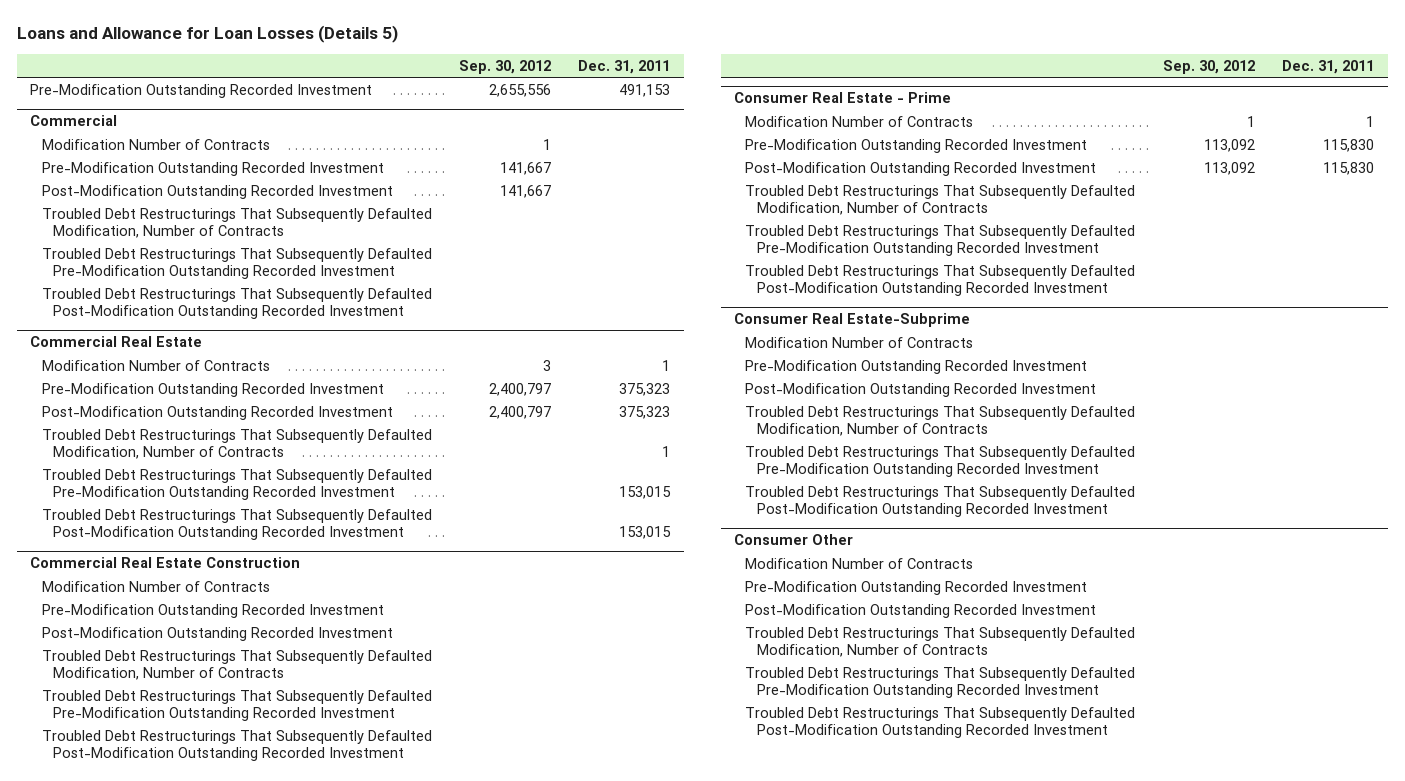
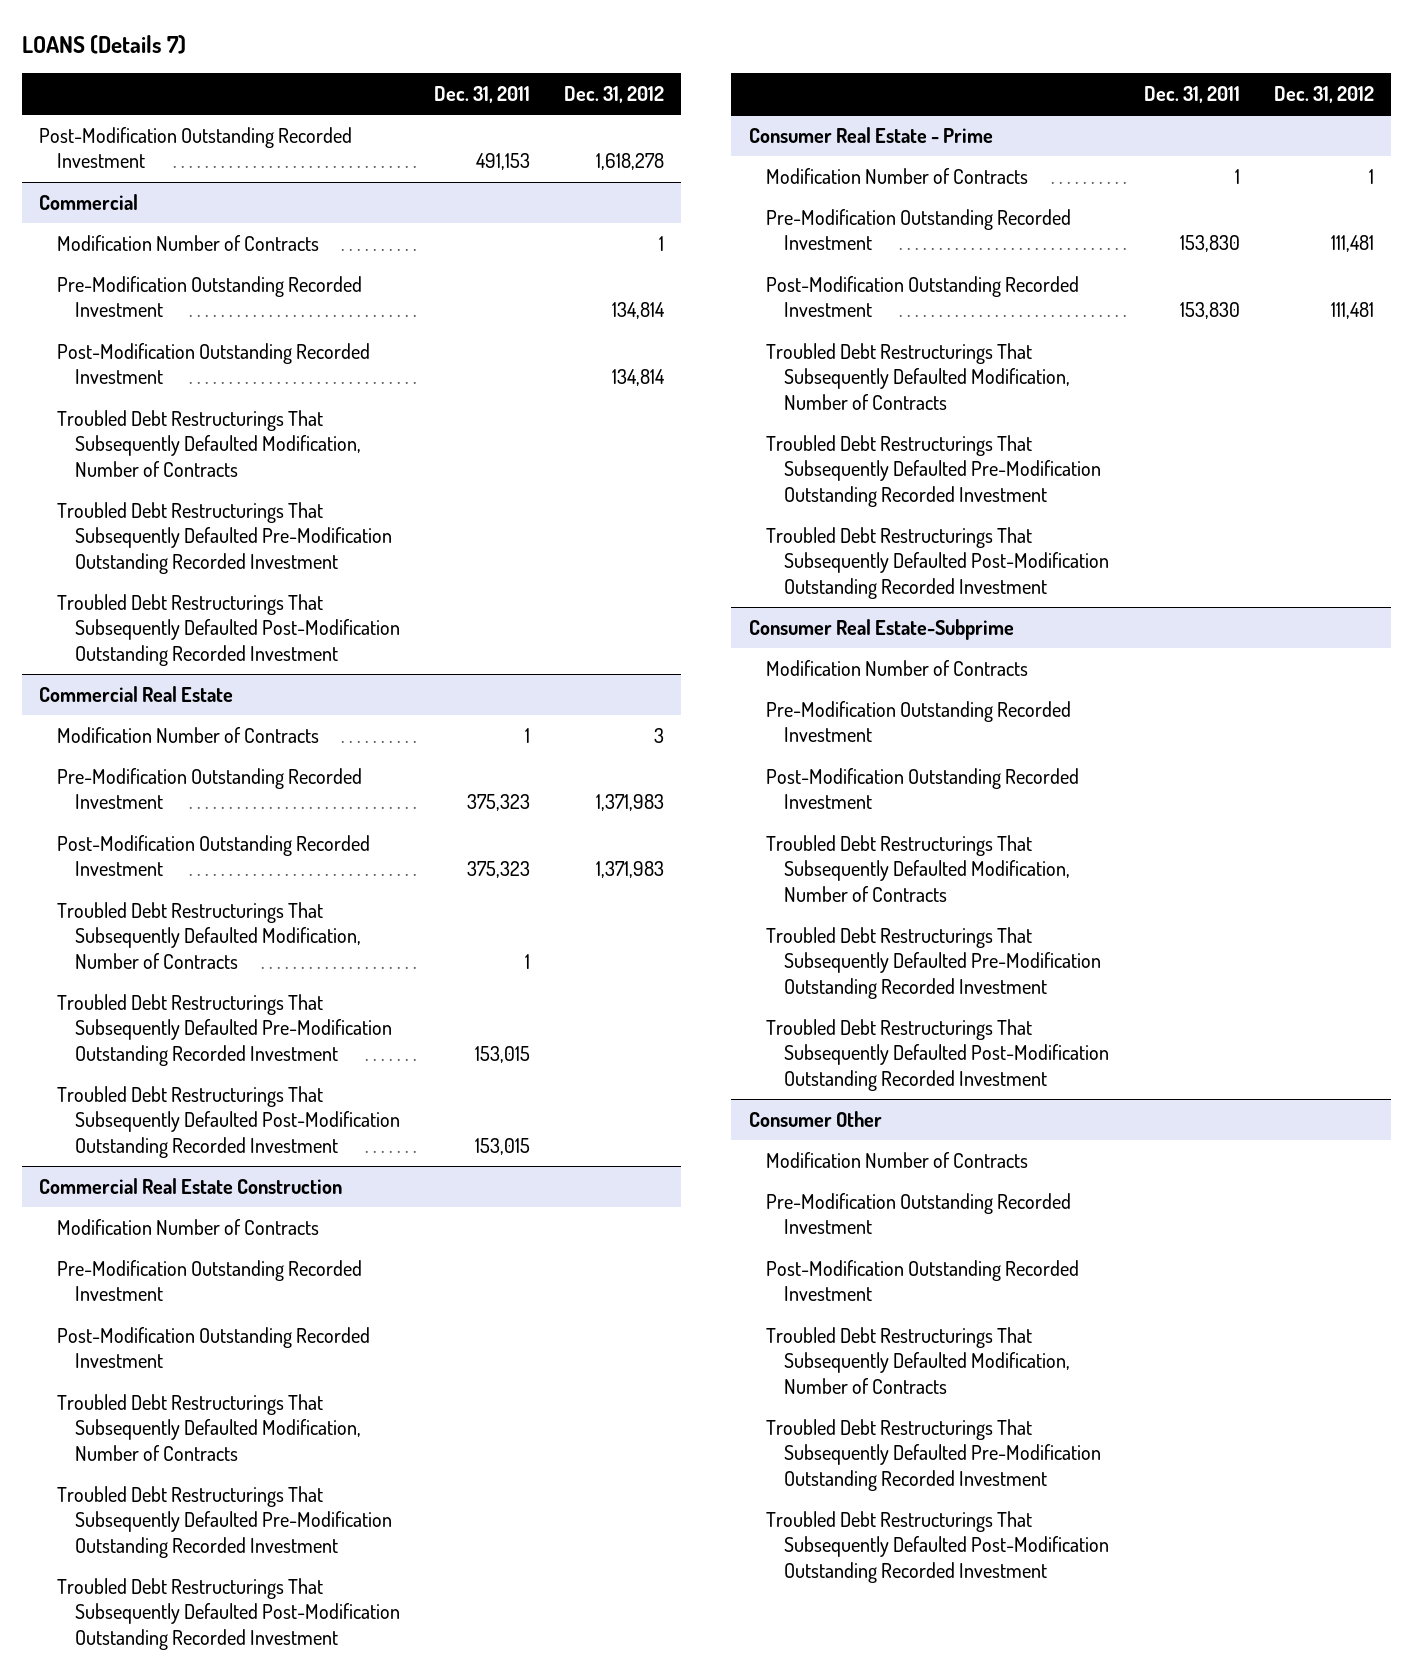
- Loans and Allowance for Loan Losses (Details 5)
+ LOANS (Details 7)
- | Sep. 30, 2012 | Dec. 31, 2011
+ | Dec. 31, 2011 | Dec. 31, 2012
- Pre-Modification Outstanding Recorded Investment | 2,655,556 | 491,153
+ Post-Modification Outstanding Recorded Investment | 491,153 | 1,618,278
@ Consumer Real Estate - Prime
- Pre-Modification Outstanding Recorded Investment | 113,092 | 115,830
- Post-Modification Outstanding Recorded Investment | 113,092 | 115,830
+ Pre-Modification Outstanding Recorded Investment | 153,830 | 111,481
+ Post-Modification Outstanding Recorded Investment | 153,830 | 111,481

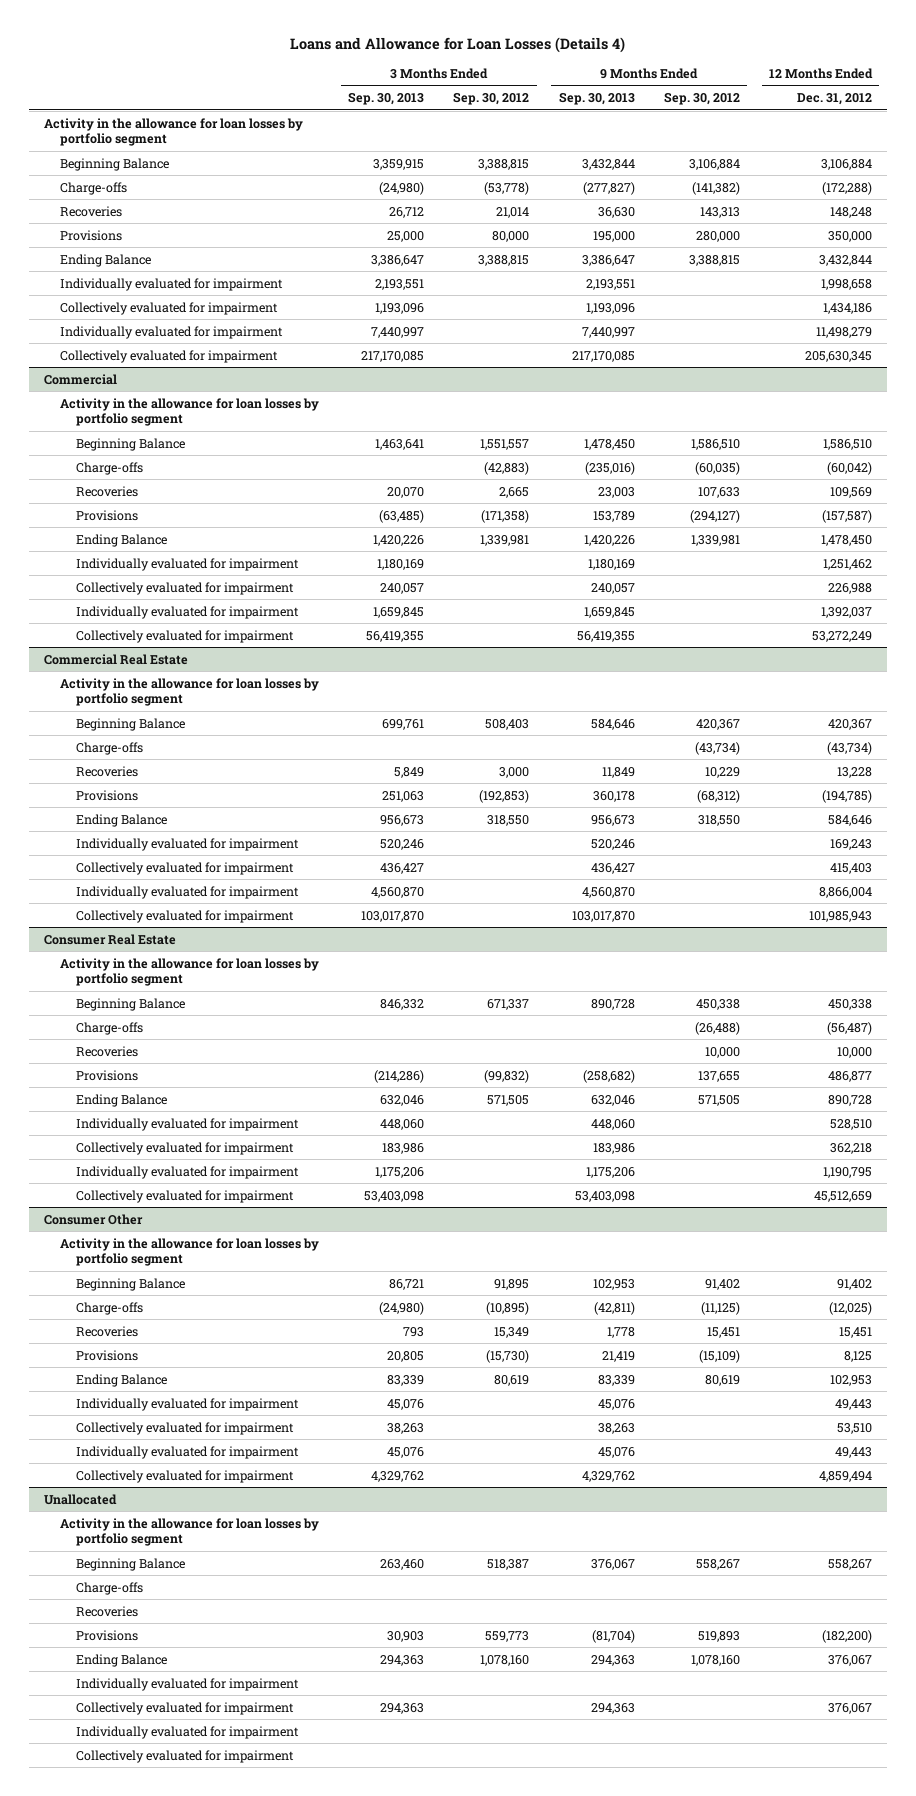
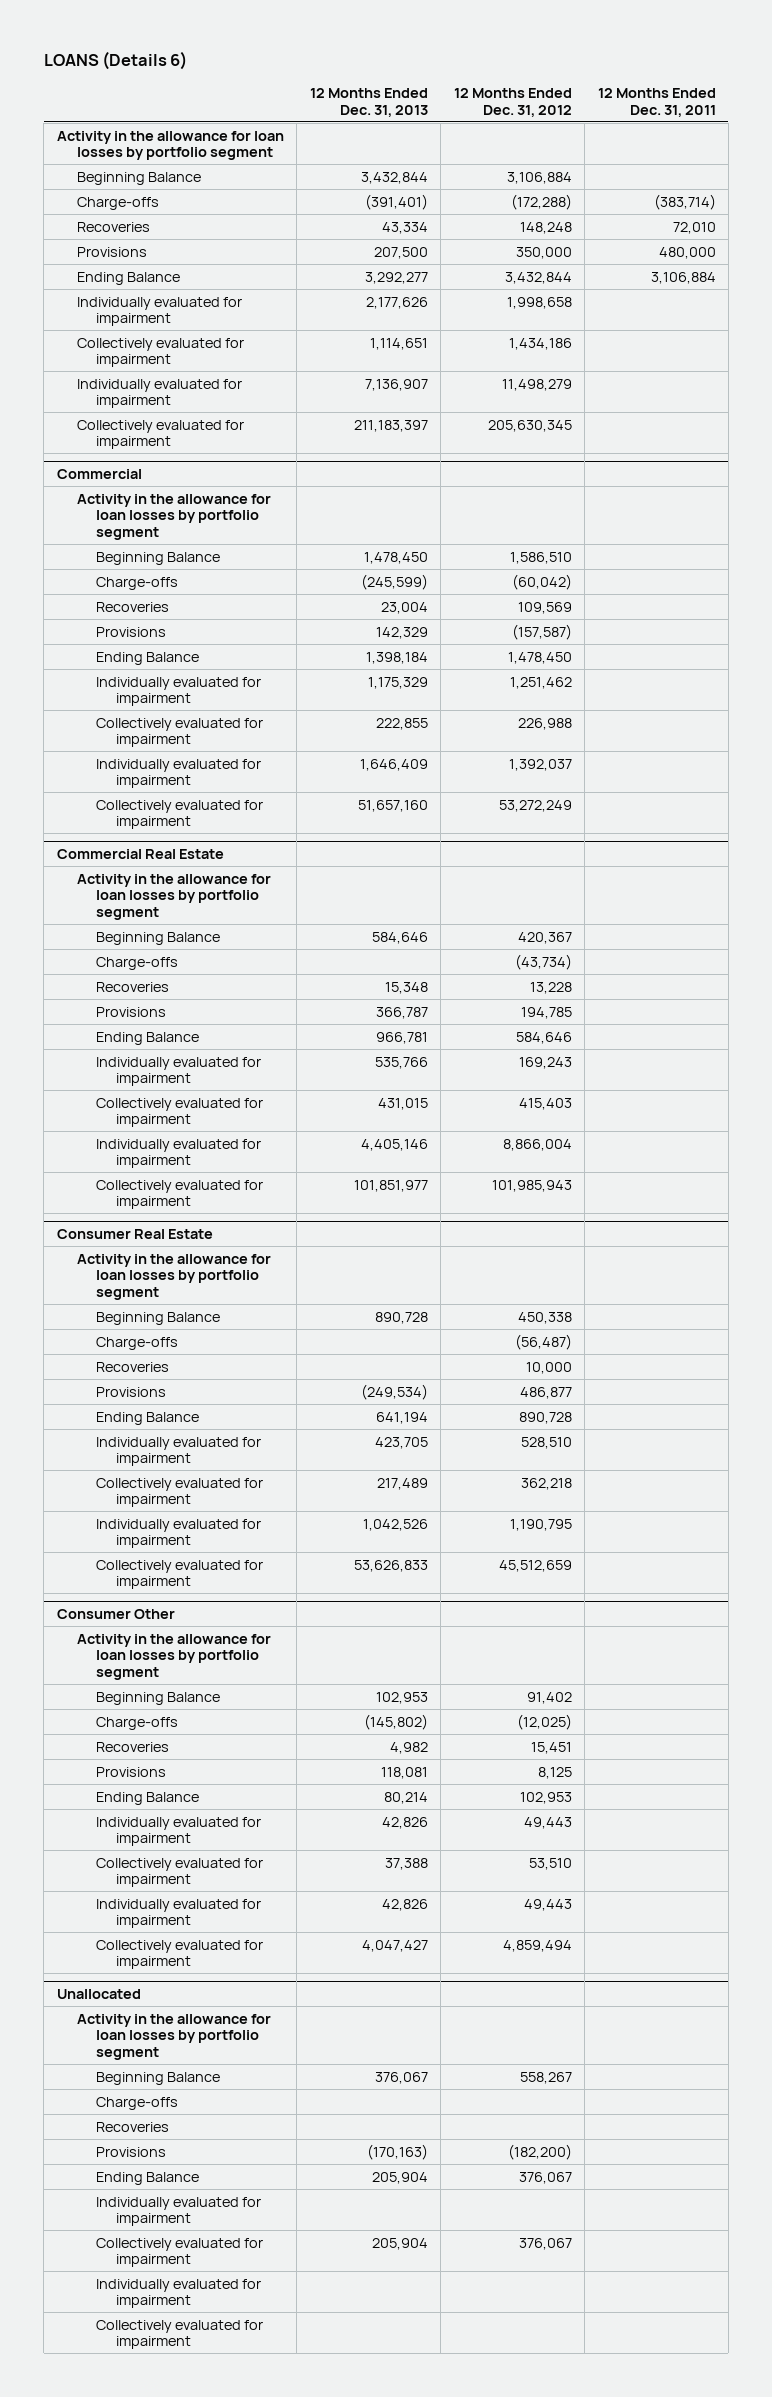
- Loans and Allowance for Loan Losses (Details 4)
+ LOANS (Details 6)
- | 3 Months Ended Sep. 30, 2013 | 3 Months Ended Sep. 30, 2012 | 9 Months Ended Sep. 30, 2013 | 9 Months Ended Sep. 30, 2012 | 12 Months Ended Dec. 31, 2012
+ | 12 Months Ended Dec. 31, 2013 | 12 Months Ended Dec. 31, 2012 | 12 Months Ended Dec. 31, 2011
@ Commercial Real Estate
- Provisions | 251,063 | (192,853) | 360,178 | (68,312) | (194,785)
+ Provisions | 366,787 | 194,785 |

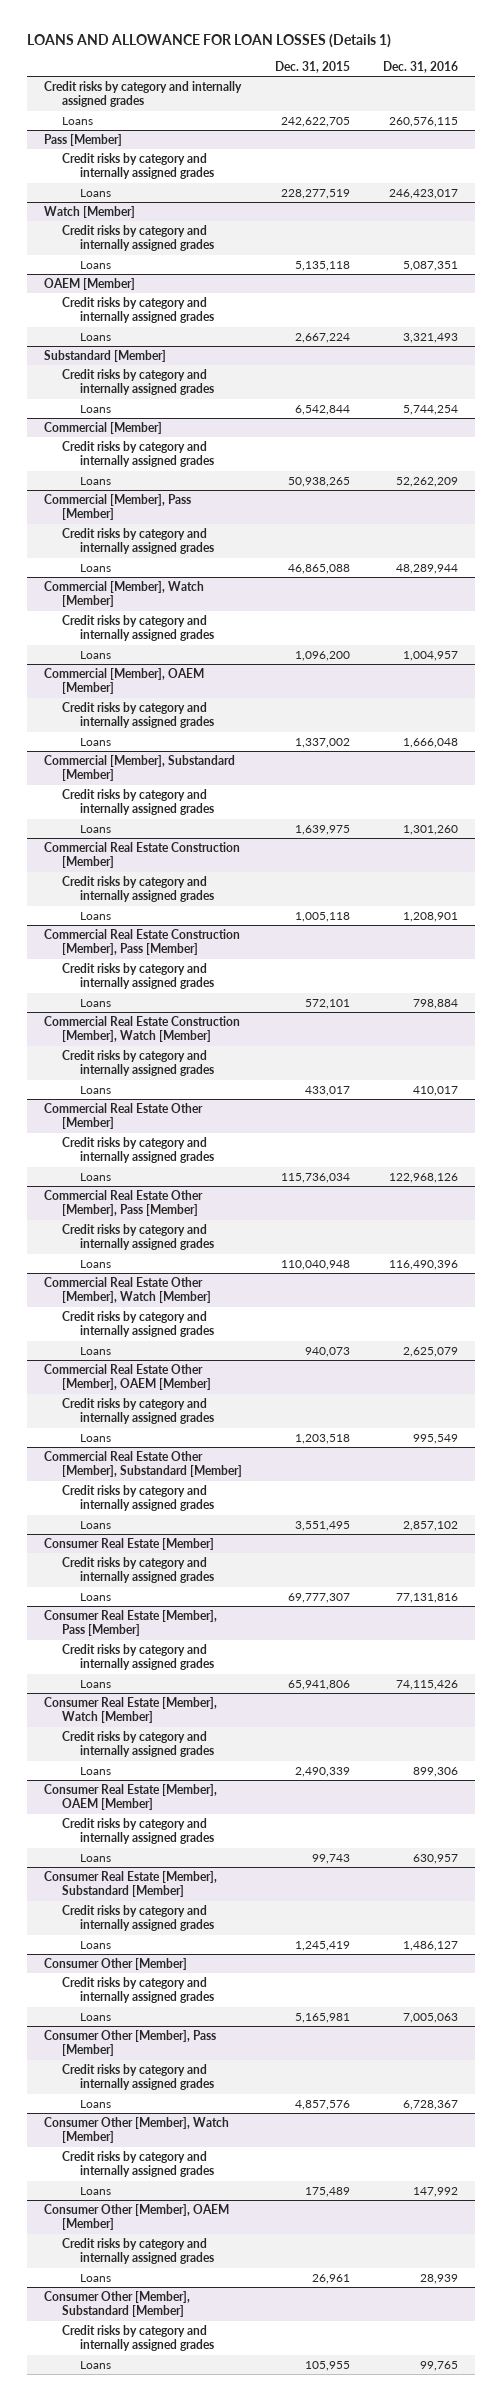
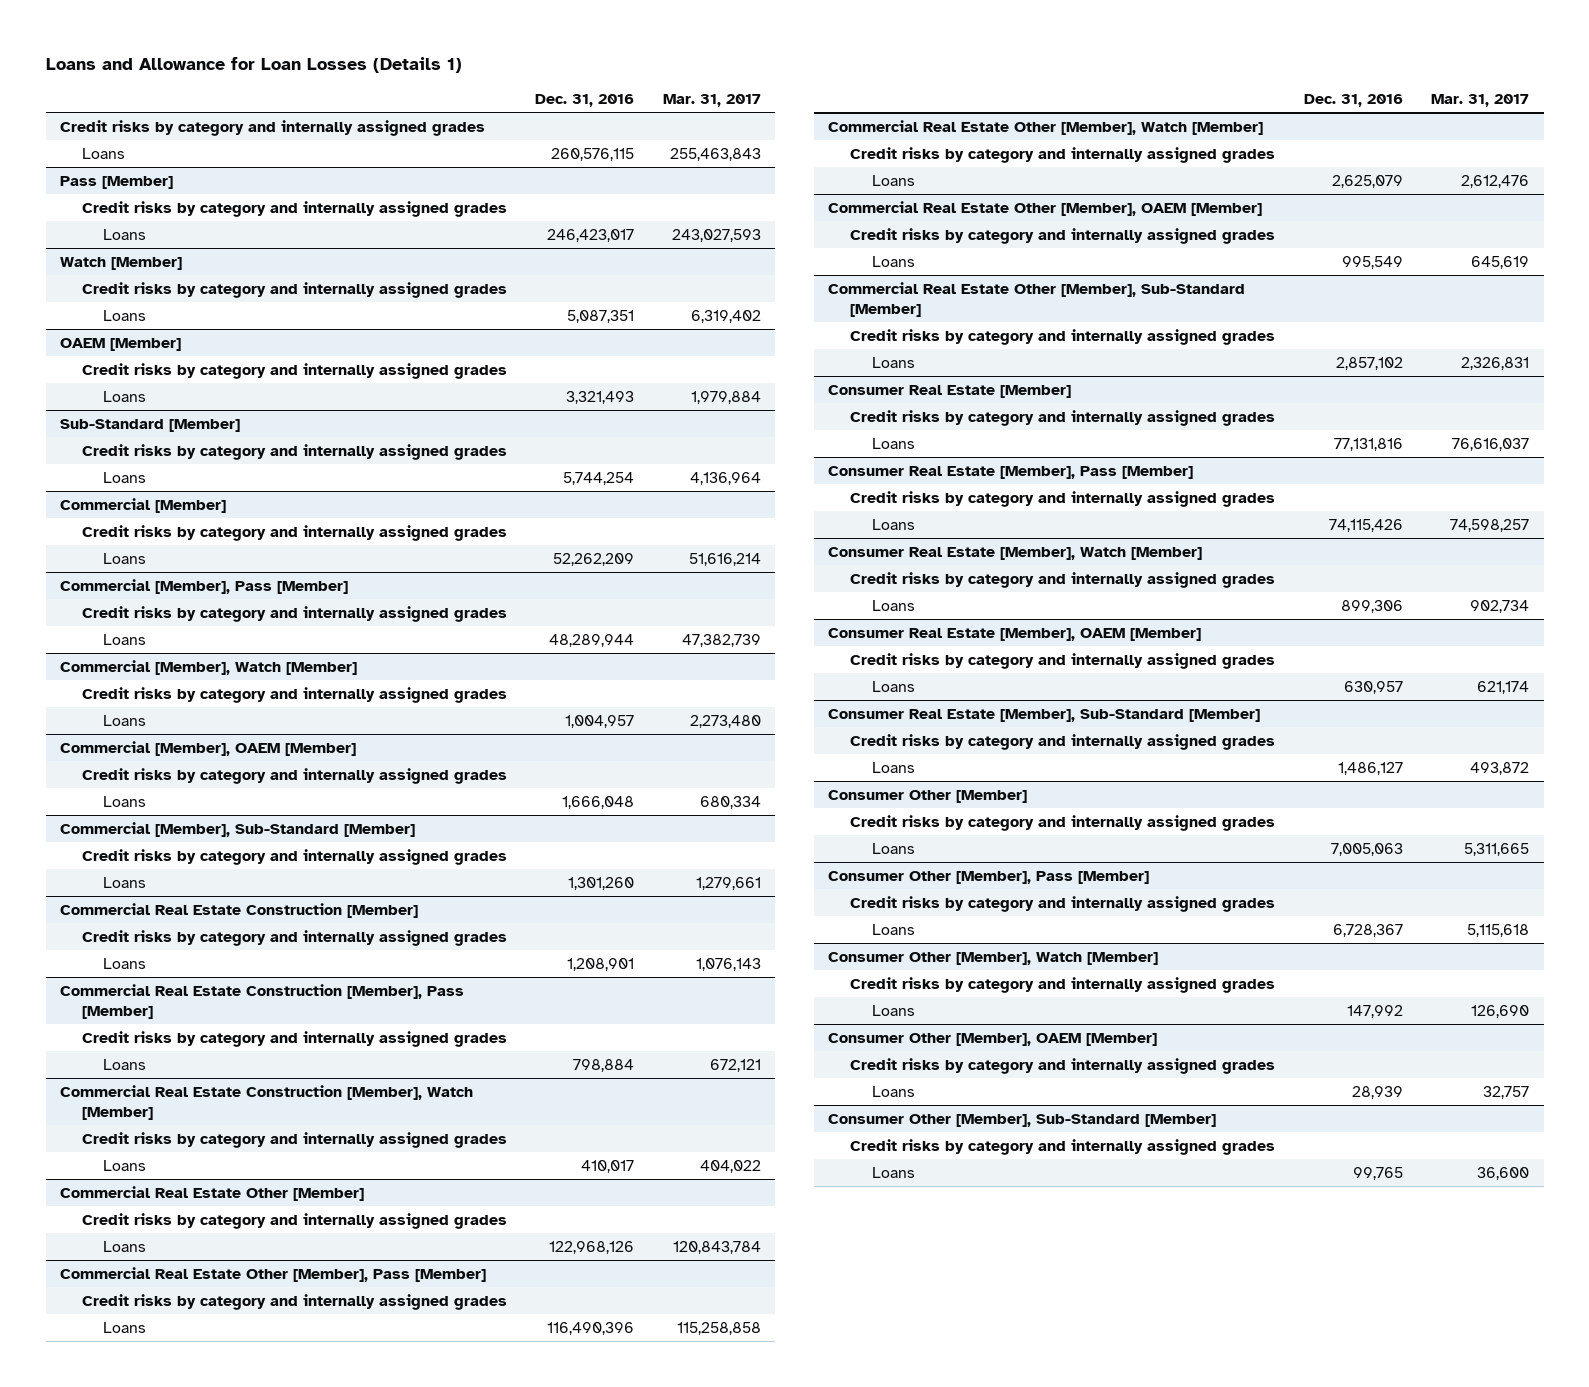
- LOANS AND ALLOWANCE FOR LOAN LOSSES (Details 1)
+ Loans and Allowance for Loan Losses (Details 1)
- | Dec. 31, 2015 | Dec. 31, 2016
+ | Dec. 31, 2016 | Mar. 31, 2017
- Substandard [Member]
+ Sub-Standard [Member]
- Commercial [Member], Substandard [Member]
+ Commercial [Member], Sub-Standard [Member]
- Commercial Real Estate Other [Member], Substandard [Member]
+ Commercial Real Estate Other [Member], Sub-Standard [Member]
- Consumer Real Estate [Member], Substandard [Member]
+ Consumer Real Estate [Member], Sub-Standard [Member]
- Consumer Other [Member], Substandard [Member]
+ Consumer Other [Member], Sub-Standard [Member]

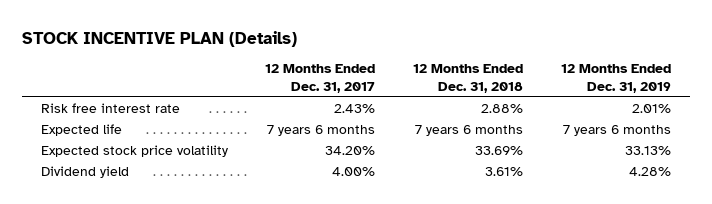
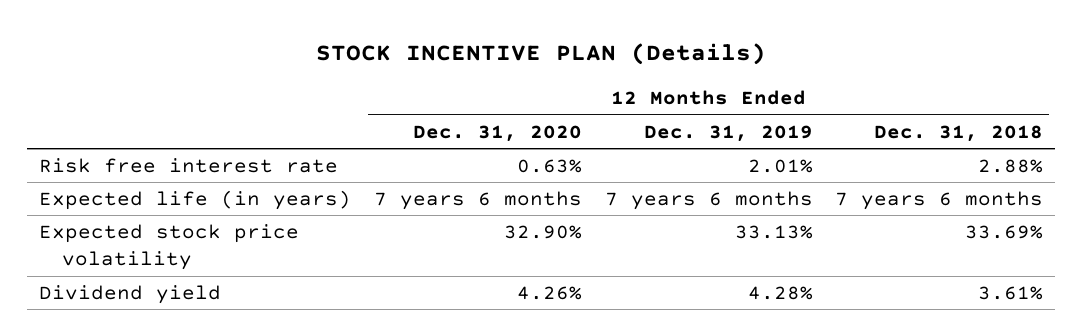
- | 12 Months Ended Dec. 31, 2017 | 12 Months Ended Dec. 31, 2018 | 12 Months Ended Dec. 31, 2019
+ | 12 Months Ended Dec. 31, 2020 | 12 Months Ended Dec. 31, 2019 | 12 Months Ended Dec. 31, 2018
- Expected life | 7 years 6 months | 7 years 6 months | 7 years 6 months
+ Expected life (in years) | 7 years 6 months | 7 years 6 months | 7 years 6 months

